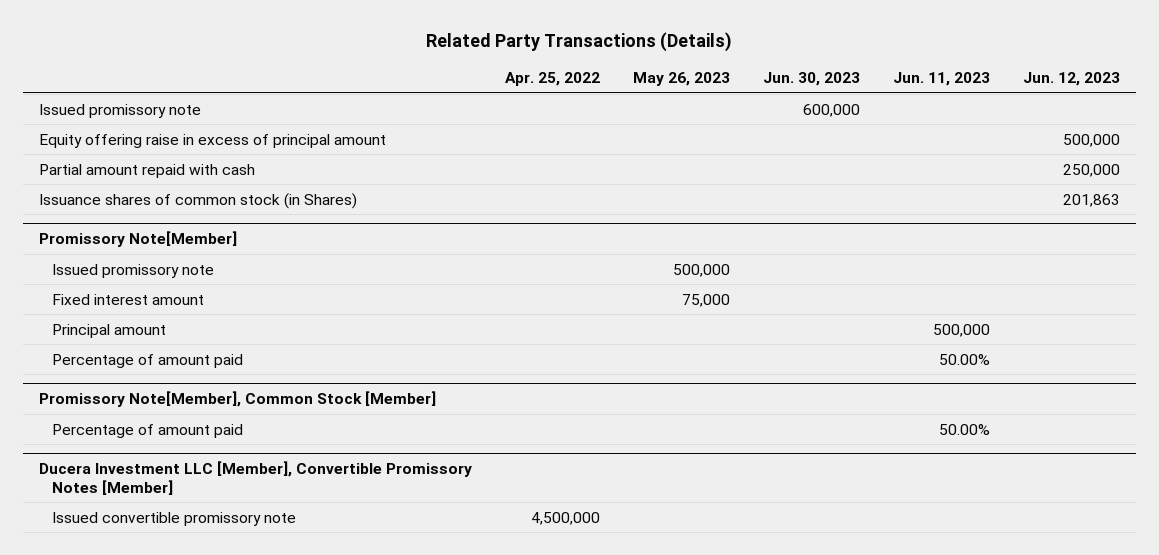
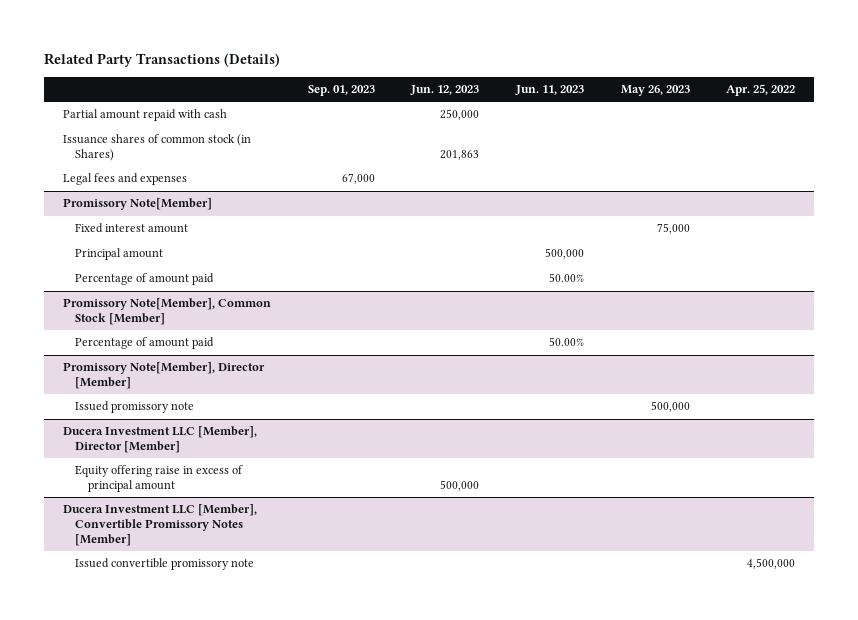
- | Apr. 25, 2022 | May 26, 2023 | Jun. 30, 2023 | Jun. 11, 2023 | Jun. 12, 2023
+ | Sep. 01, 2023 | Jun. 12, 2023 | Jun. 11, 2023 | May 26, 2023 | Apr. 25, 2022
- Issued promissory note | | | 600,000 | |
- Equity offering raise in excess of principal amount | | | | | 500,000
+ Legal fees and expenses | 67,000 | | | |
@ Promissory Note[Member]
- Issued promissory note | | 500,000 | | |
+ Promissory Note[Member], Director [Member]
+ Issued promissory note | | | | 500,000 |
+ Ducera Investment LLC [Member], Director [Member]
+ Equity offering raise in excess of principal amount | | 500,000 | | |

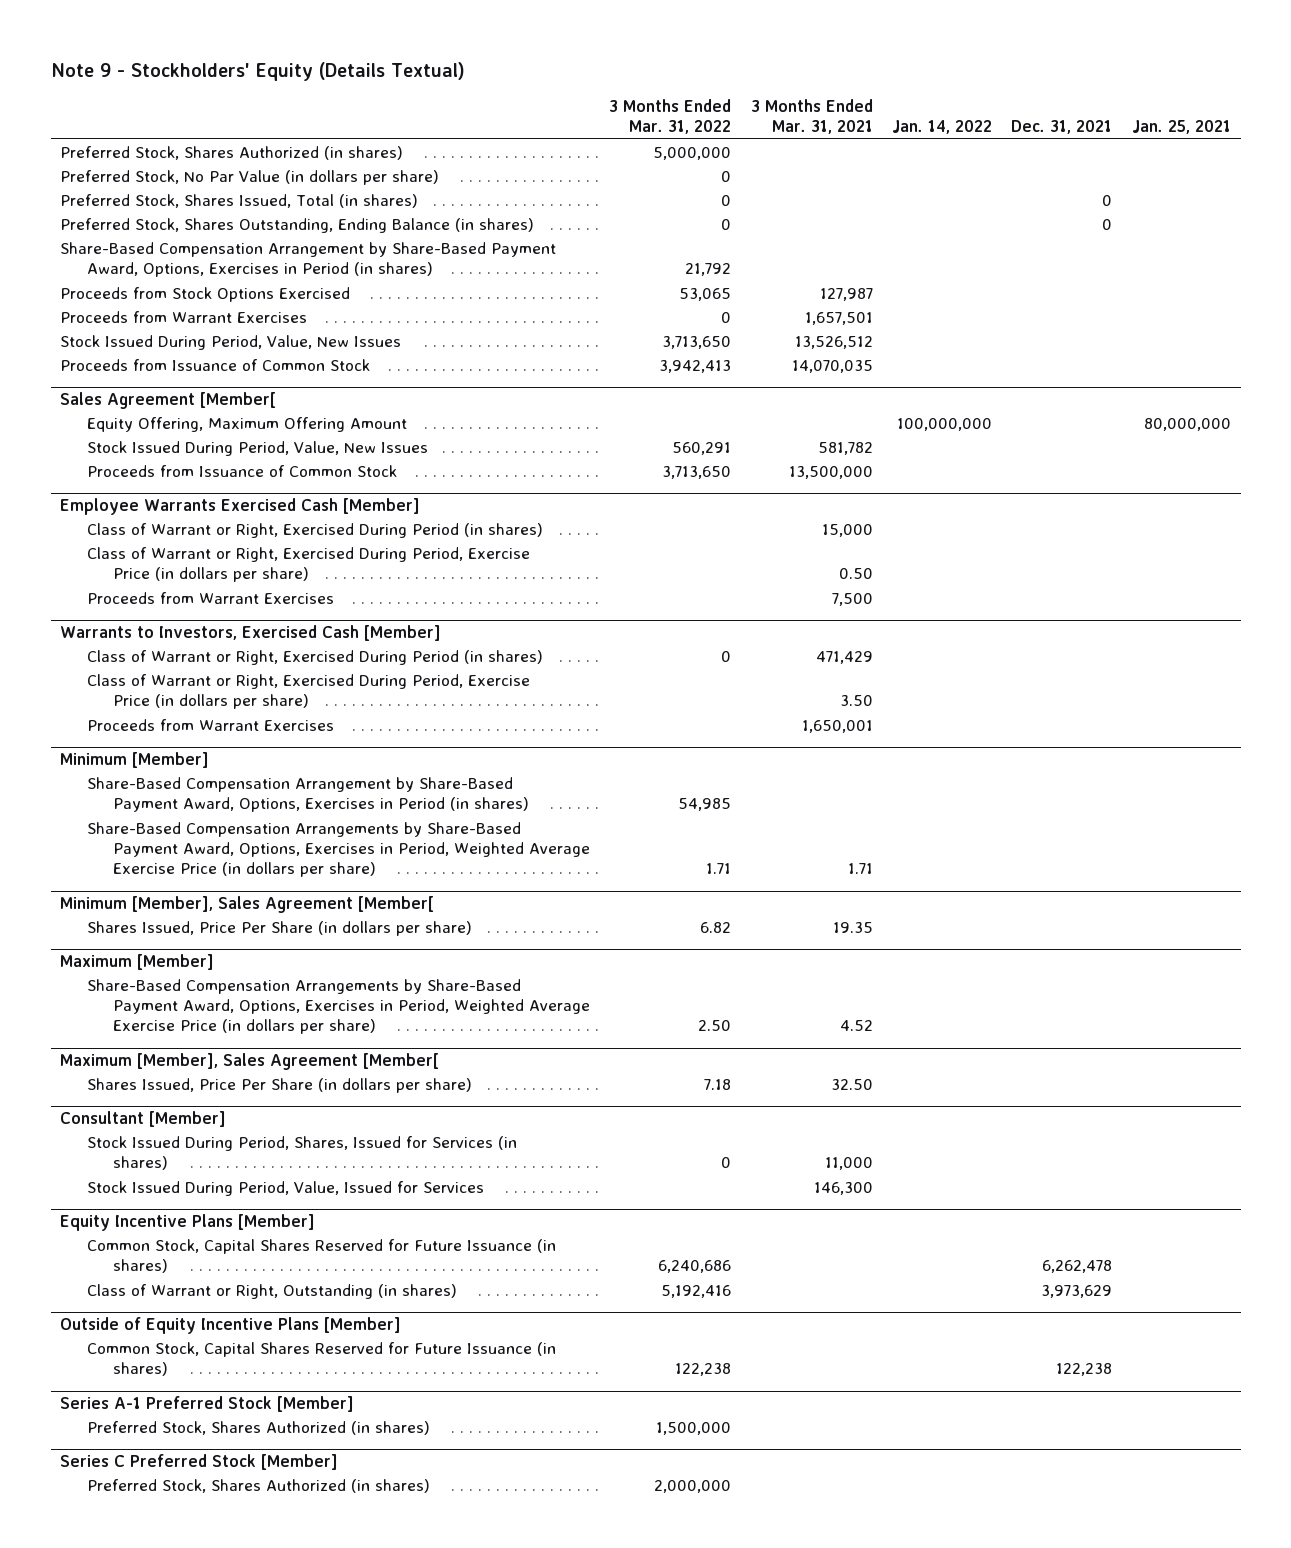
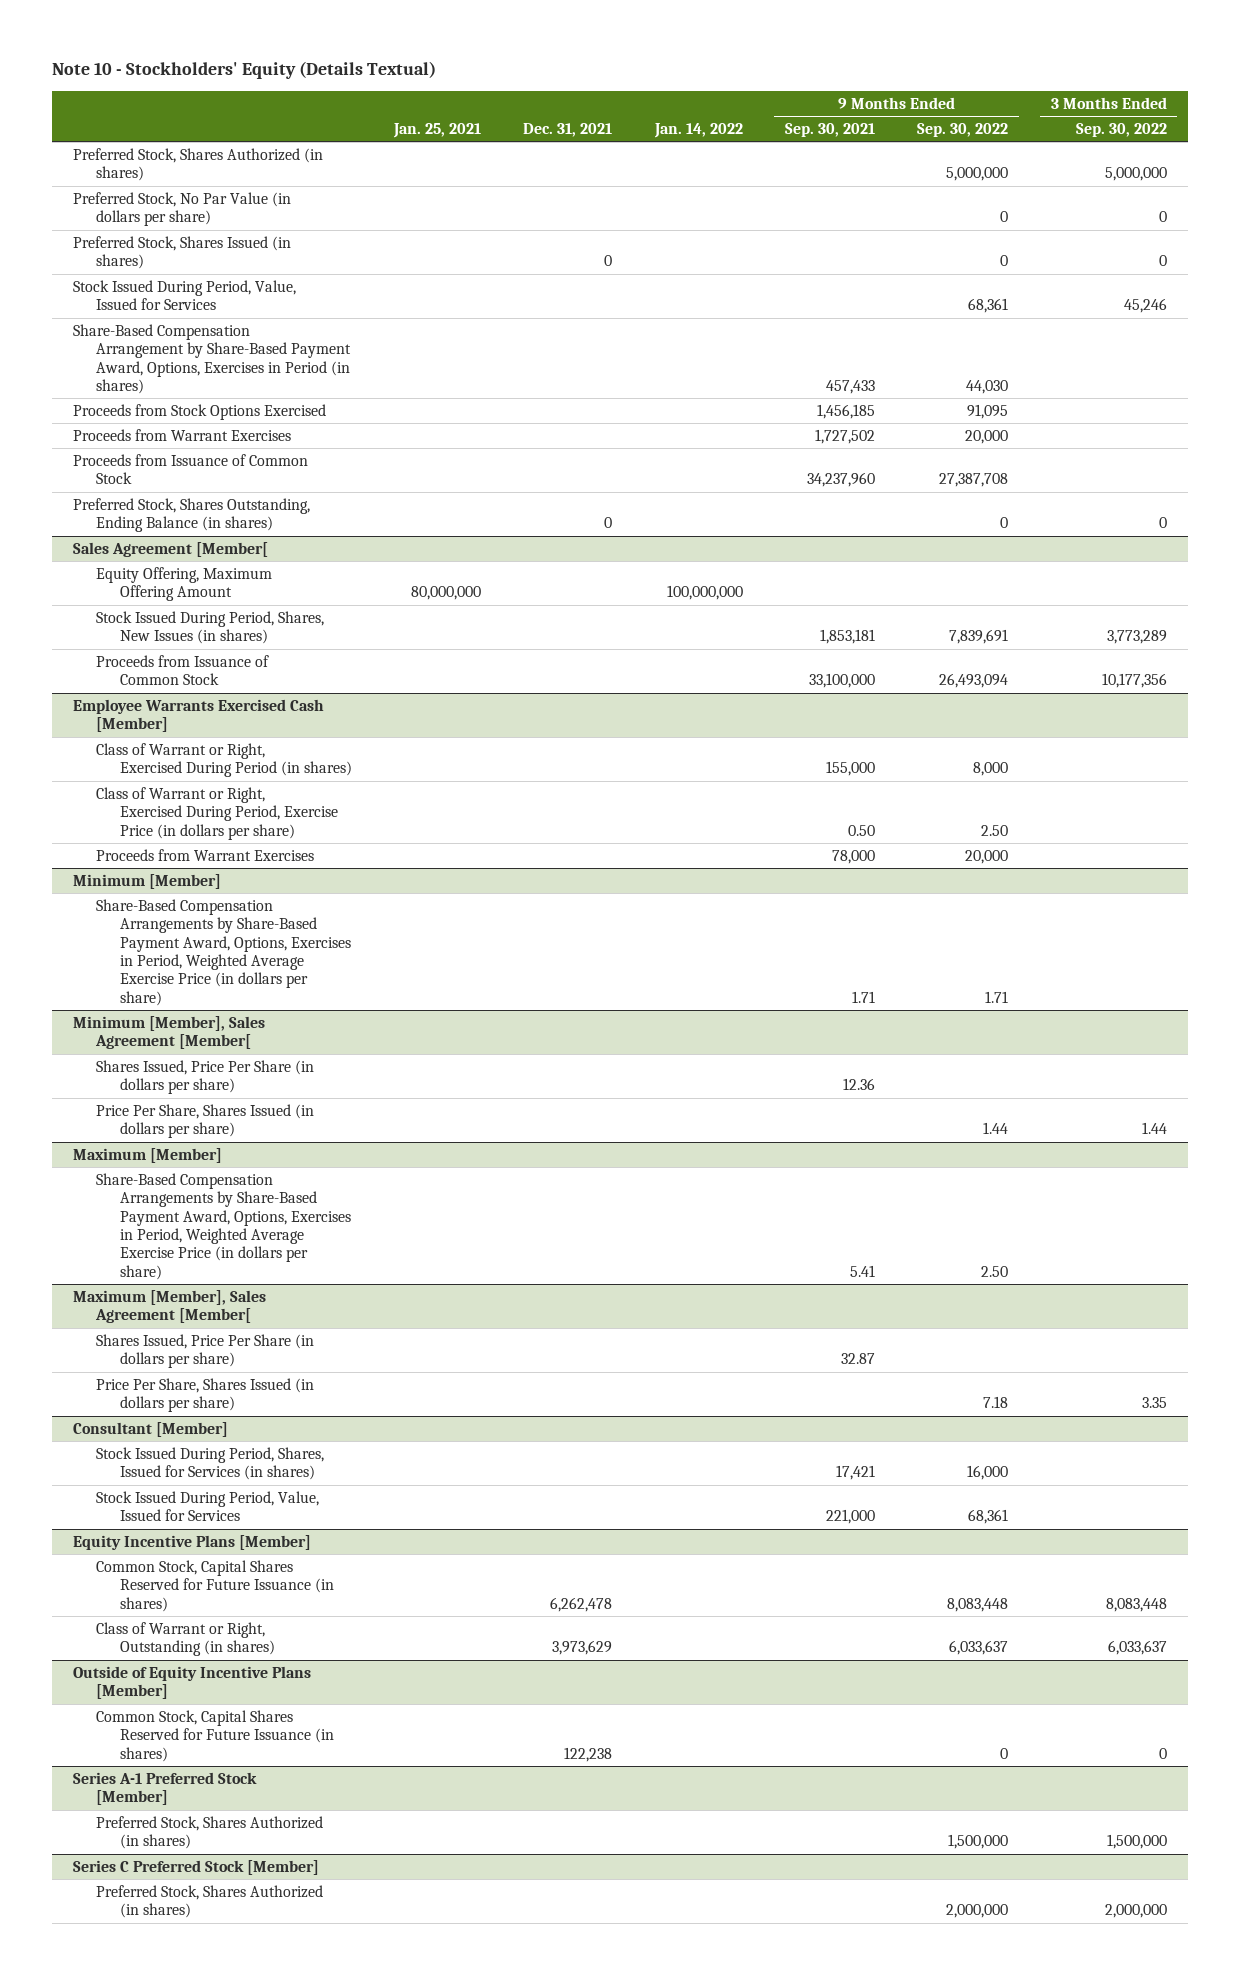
- Note 9 - Stockholders' Equity (Details Textual)
+ Note 10 - Stockholders' Equity (Details Textual)
- | 3 Months Ended Mar. 31, 2022 | 3 Months Ended Mar. 31, 2021 | Jan. 14, 2022 | Dec. 31, 2021 | Jan. 25, 2021
+ | Jan. 25, 2021 | Dec. 31, 2021 | Jan. 14, 2022 | 9 Months Ended Sep. 30, 2021 | 9 Months Ended Sep. 30, 2022 | 3 Months Ended Sep. 30, 2022
- Preferred Stock, Shares Issued, Total (in shares) | 0 | | | 0 |
+ Preferred Stock, Shares Issued (in shares) | | 0 | | | 0 | 0
+ Stock Issued During Period, Value, Issued for Services | | | | | 68,361 | 45,246
- Stock Issued During Period, Value, New Issues | 3,713,650 | 13,526,512 | | |
moved down: Preferred Stock, Shares Outstanding, Ending Balance (in shares) | | 0 | | | 0 | 0
@ Sales Agreement [Member[
- Stock Issued During Period, Value, New Issues | 560,291 | 581,782 | | |
+ Stock Issued During Period, Shares, New Issues (in shares) | | | | 1,853,181 | 7,839,691 | 3,773,289
- Warrants to Investors, Exercised Cash [Member]
- Class of Warrant or Right, Exercised During Period (in shares) | 0 | 471,429 | | |
- Class of Warrant or Right, Exercised During Period, Exercise Price (in dollars per share) | | 3.50 | | |
- Proceeds from Warrant Exercises | | 1,650,001 | | |
@ Minimum [Member]
- Share-Based Compensation Arrangement by Share-Based Payment Award, Options, Exercises in Period (in shares) | 54,985 | | | |
@ Minimum [Member], Sales Agreement [Member[
+ Price Per Share, Shares Issued (in dollars per share) | | | | | 1.44 | 1.44
@ Maximum [Member], Sales Agreement [Member[
+ Price Per Share, Shares Issued (in dollars per share) | | | | | 7.18 | 3.35

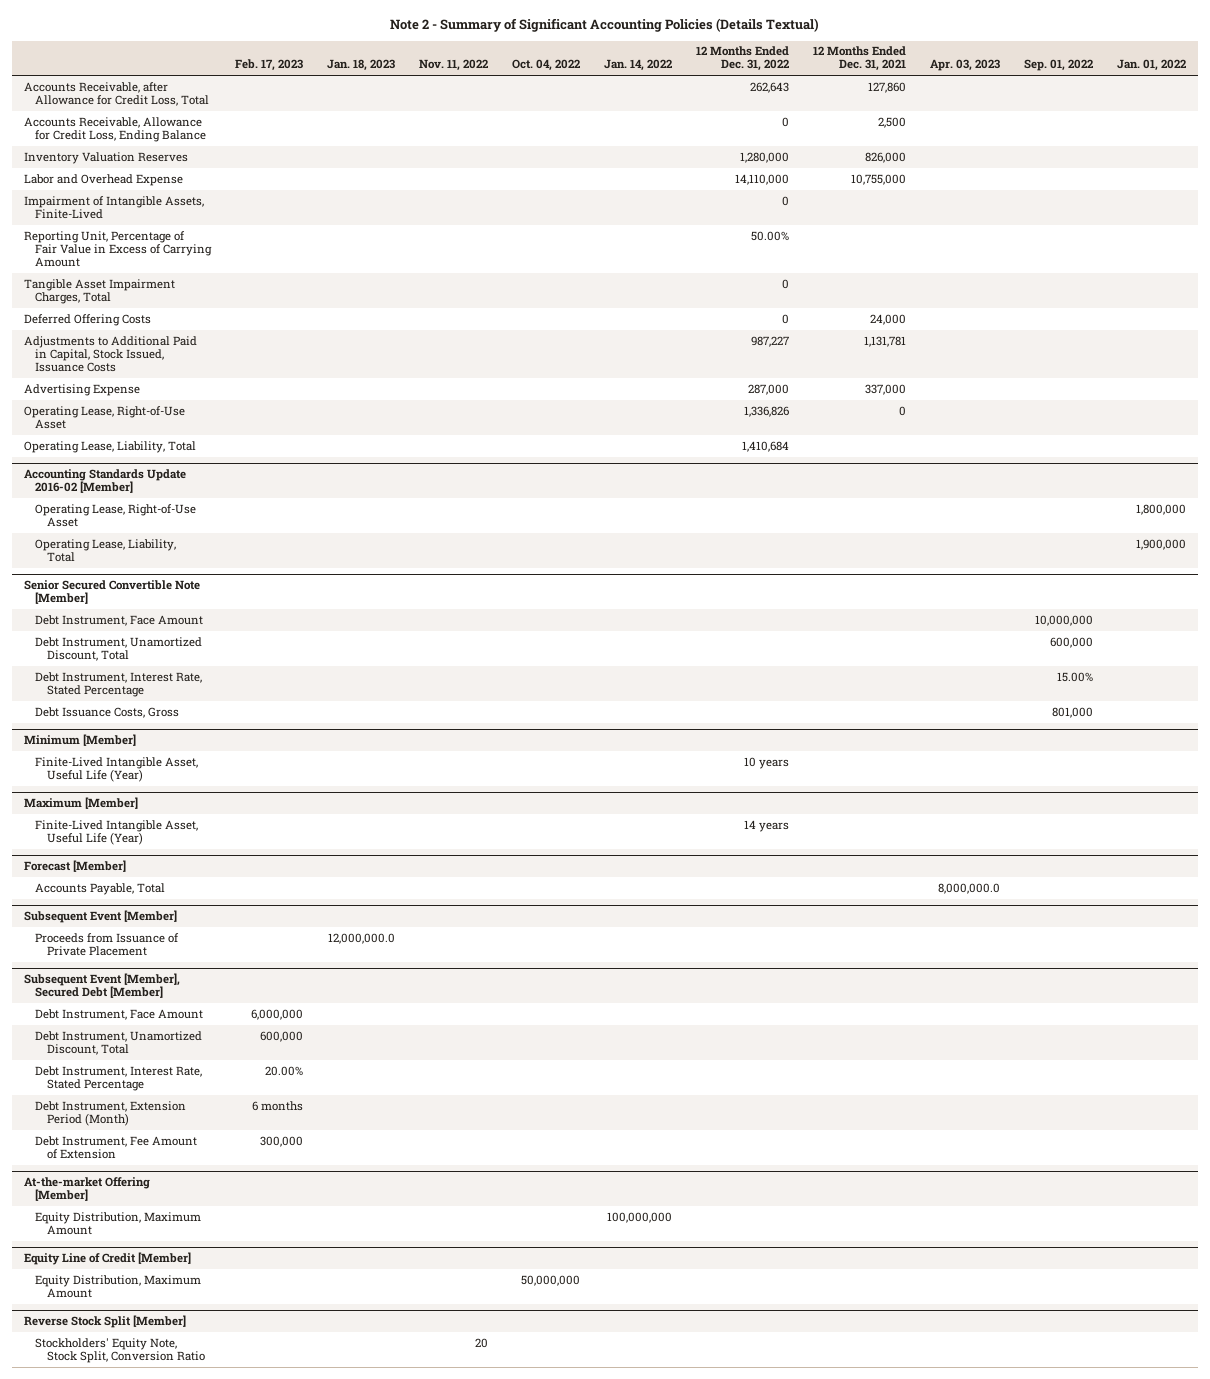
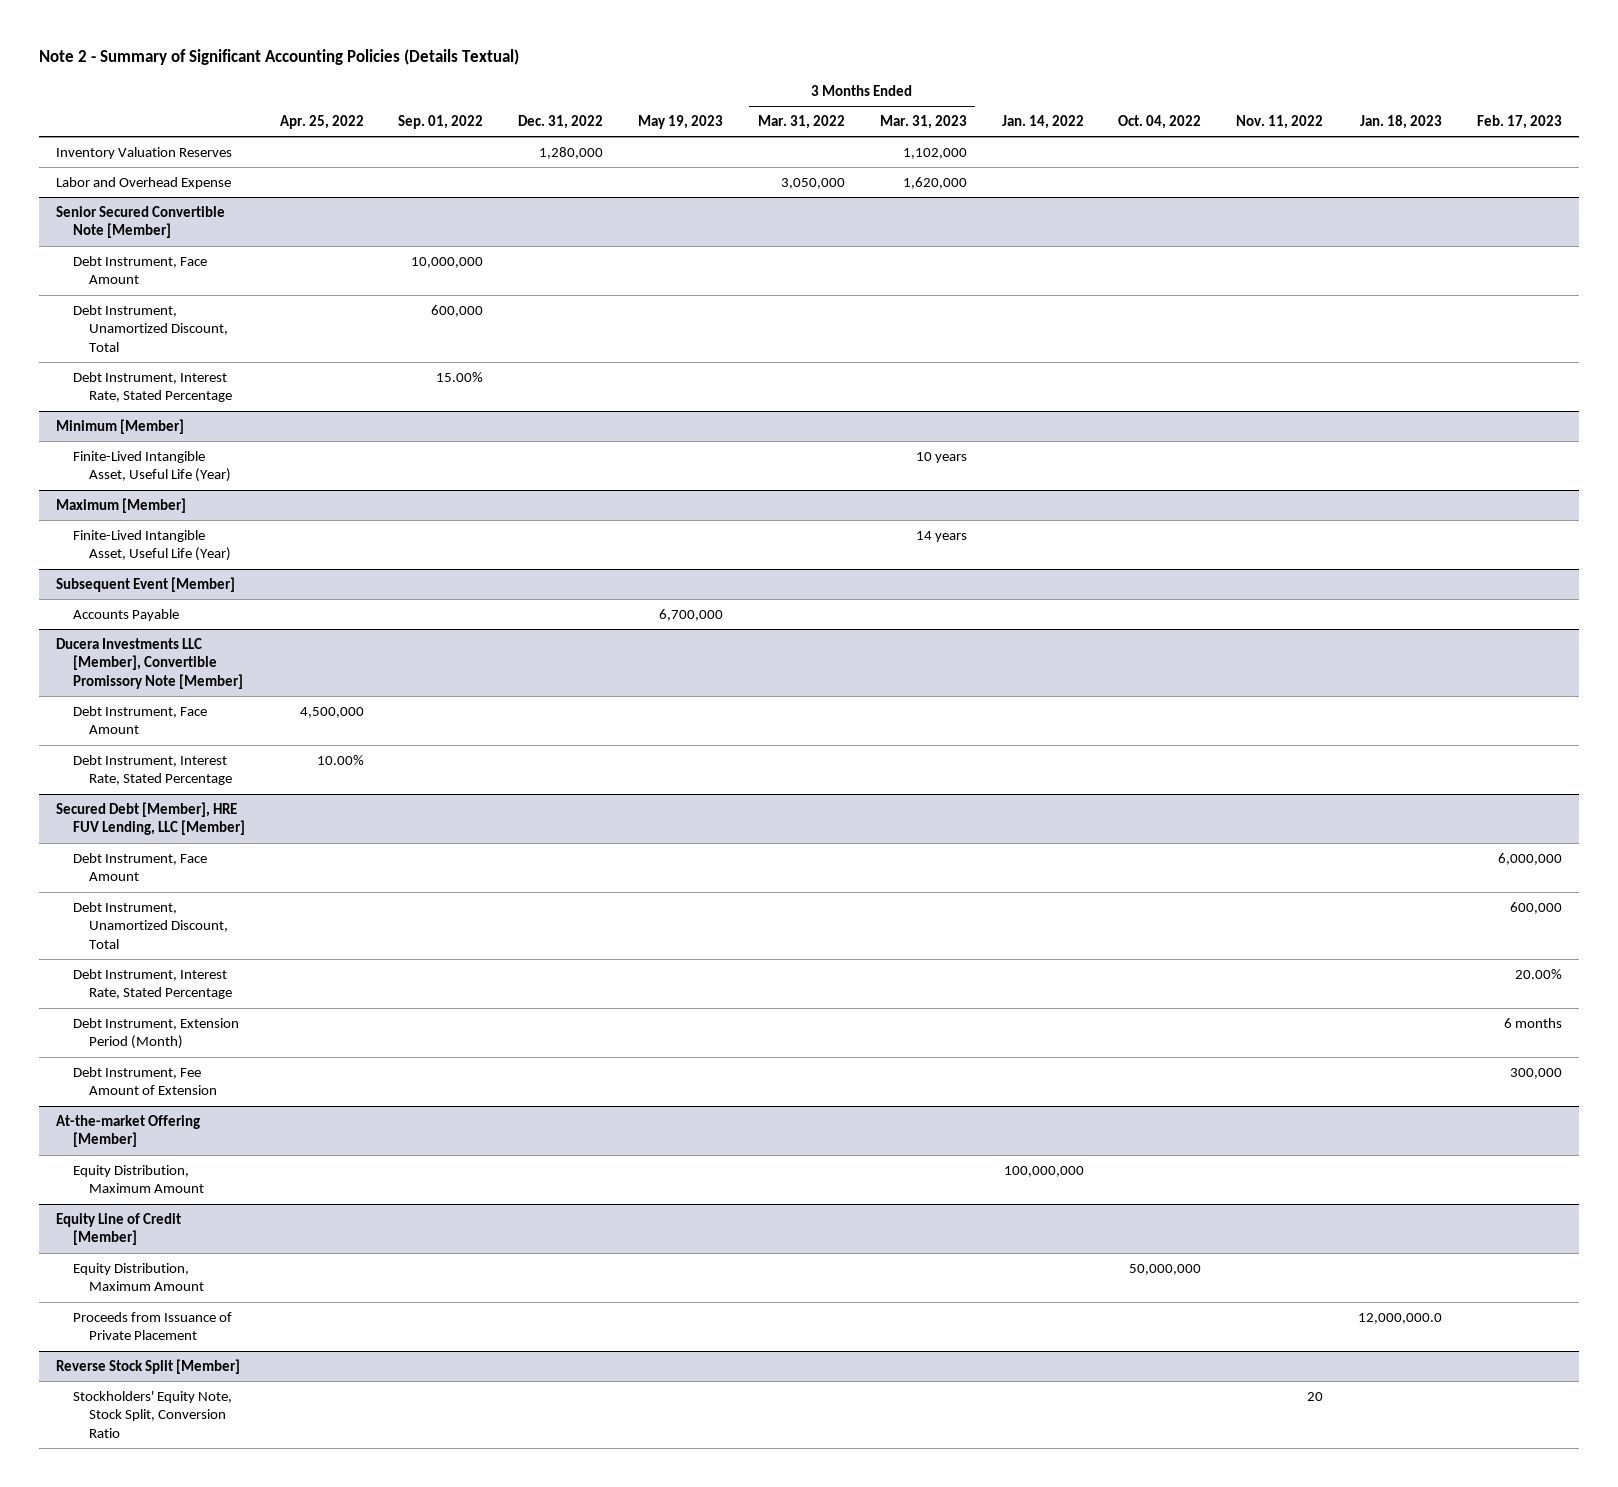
- | Feb. 17, 2023 | Jan. 18, 2023 | Nov. 11, 2022 | Oct. 04, 2022 | Jan. 14, 2022 | 12 Months Ended Dec. 31, 2022 | 12 Months Ended Dec. 31, 2021 | Apr. 03, 2023 | Sep. 01, 2022 | Jan. 01, 2022
+ | Apr. 25, 2022 | Sep. 01, 2022 | Dec. 31, 2022 | May 19, 2023 | 3 Months Ended Mar. 31, 2022 | 3 Months Ended Mar. 31, 2023 | Jan. 14, 2022 | Oct. 04, 2022 | Nov. 11, 2022 | Jan. 18, 2023 | Feb. 17, 2023
- Accounts Receivable, after Allowance for Credit Loss, Total | | | | | | 262,643 | 127,860 | | |
- Accounts Receivable, Allowance for Credit Loss, Ending Balance | | | | | | 0 | 2,500 | | |
- Impairment of Intangible Assets, Finite-Lived | | | | | | 0 | | | |
- Reporting Unit, Percentage of Fair Value in Excess of Carrying Amount | | | | | | 50.00% | | | |
- Tangible Asset Impairment Charges, Total | | | | | | 0 | | | |
- Deferred Offering Costs | | | | | | 0 | 24,000 | | |
- Adjustments to Additional Paid in Capital, Stock Issued, Issuance Costs | | | | | | 987,227 | 1,131,781 | | |
- Advertising Expense | | | | | | 287,000 | 337,000 | | |
- Operating Lease, Right-of-Use Asset | | | | | | 1,336,826 | 0 | | |
- Operating Lease, Liability, Total | | | | | | 1,410,684 | | | |
- Accounting Standards Update 2016-02 [Member]
- Operating Lease, Right-of-Use Asset | | | | | | | | | | 1,800,000
- Operating Lease, Liability, Total | | | | | | | | | | 1,900,000
@ Senior Secured Convertible Note [Member]
- Debt Issuance Costs, Gross | | | | | | | | | 801,000 |
- Forecast [Member]
- Accounts Payable, Total | | | | | | | | 8,000,000.0 | |
@ Subsequent Event [Member]
- Proceeds from Issuance of Private Placement | | 12,000,000.0 | | | | | | | |
- Subsequent Event [Member], Secured Debt [Member]
@ Subsequent Event [Member]
+ Accounts Payable | | | | 6,700,000 | | | | | | |
+ Ducera Investments LLC [Member], Convertible Promissory Note [Member]
+ Debt Instrument, Face Amount | 4,500,000 | | | | | | | | | |
+ Debt Instrument, Interest Rate, Stated Percentage | 10.00% | | | | | | | | | |
+ Secured Debt [Member], HRE FUV Lending, LLC [Member]
@ Equity Line of Credit [Member]
+ Proceeds from Issuance of Private Placement | | | | | | | | | | 12,000,000.0 |

